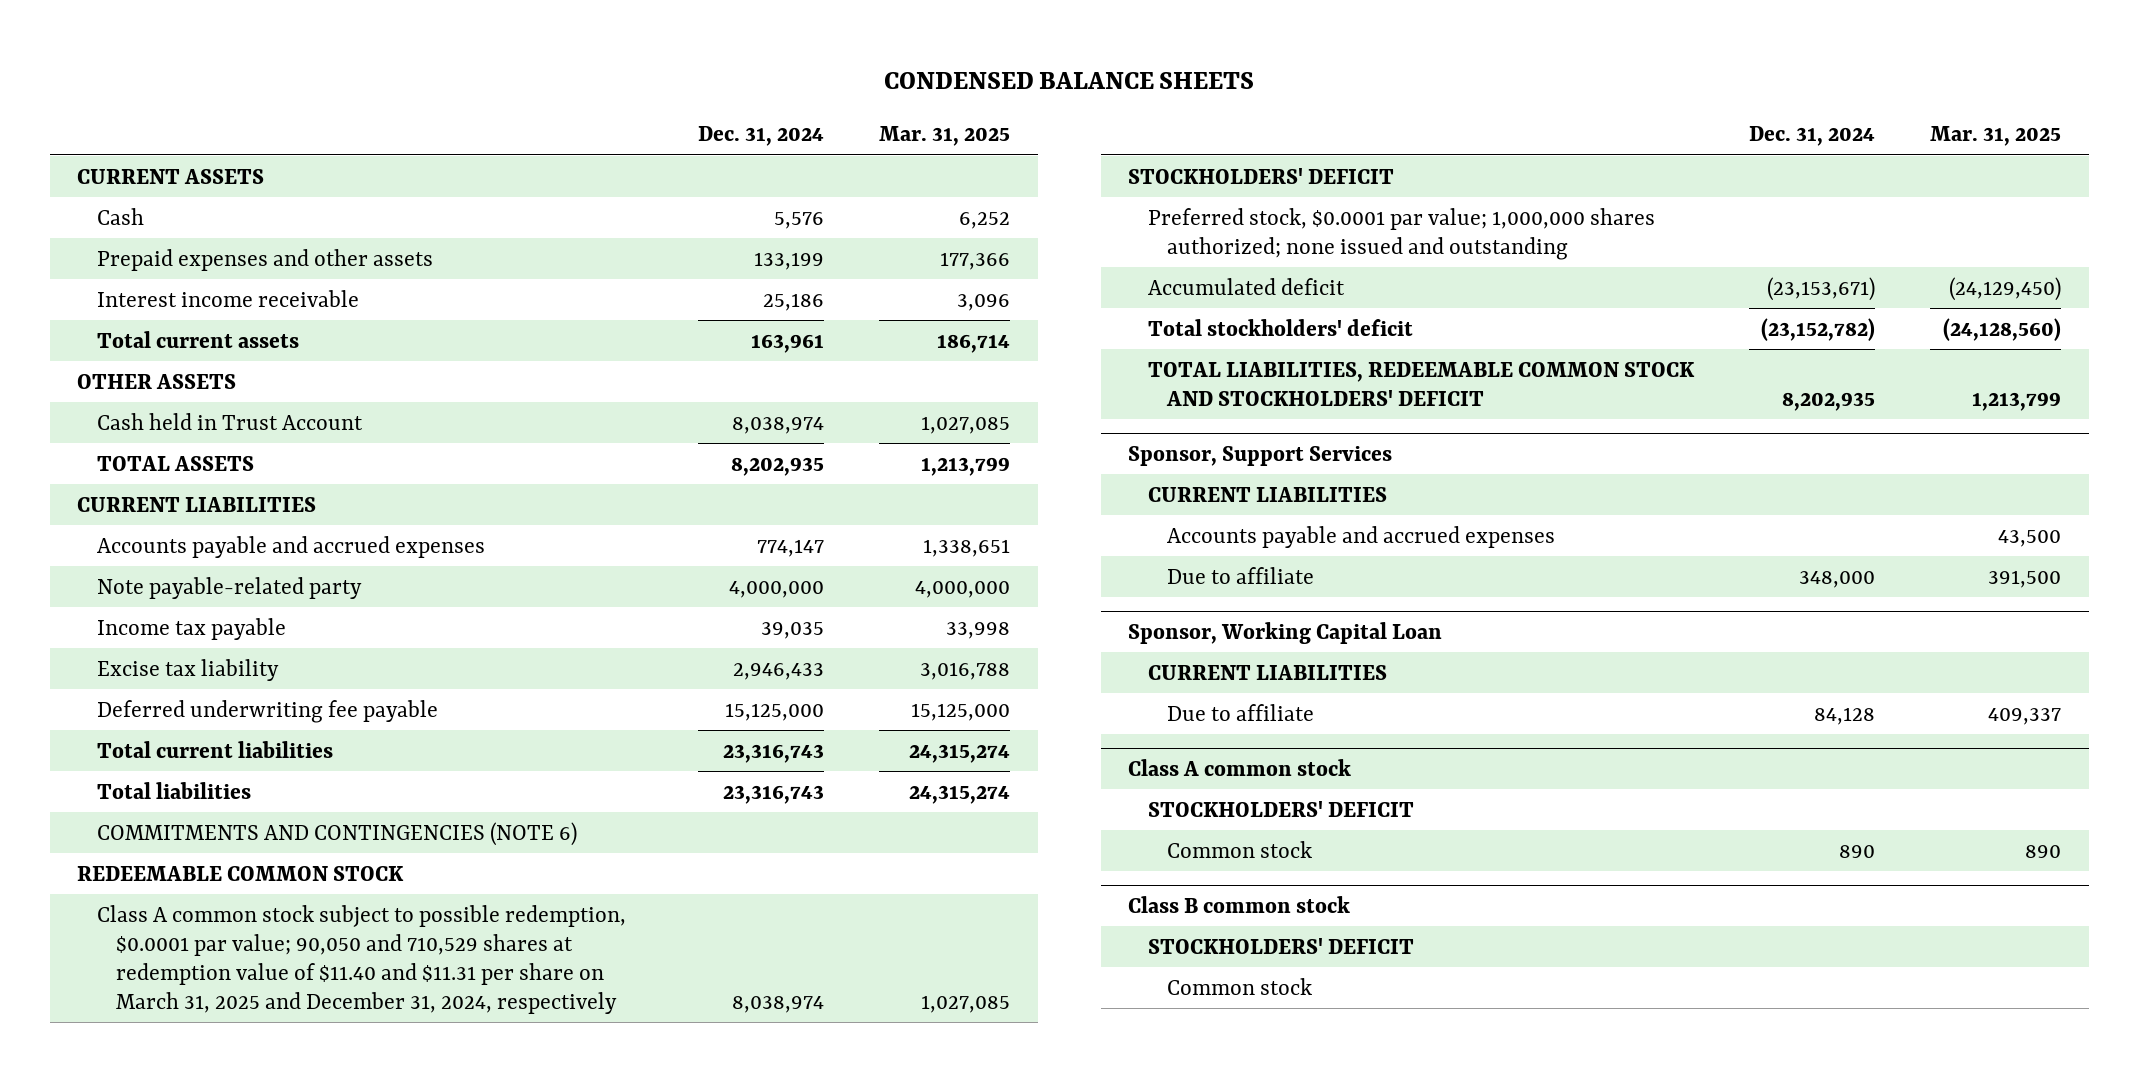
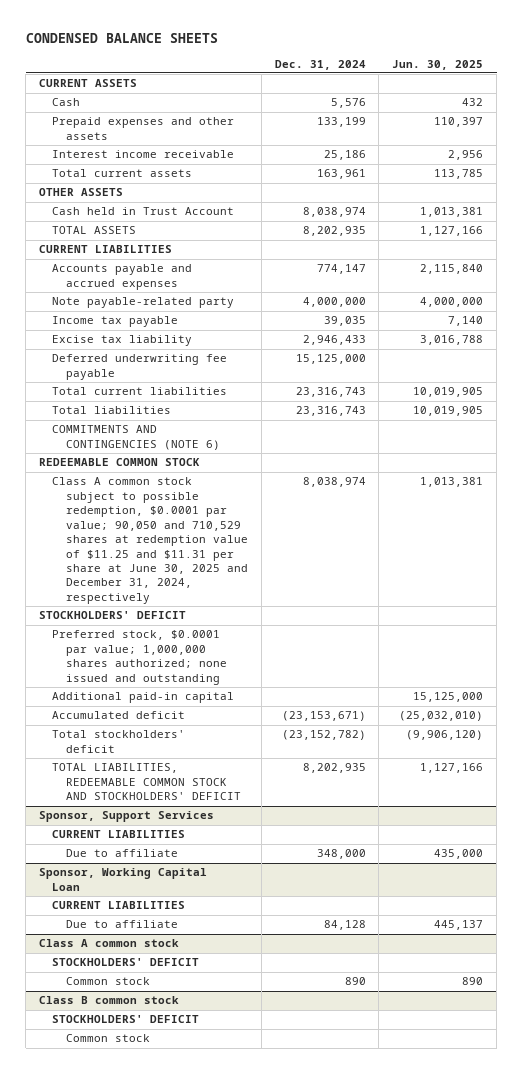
- | Dec. 31, 2024 | Mar. 31, 2025
+ | Dec. 31, 2024 | Jun. 30, 2025
- Class A common stock subject to possible redemption, $0.0001 par value; 90,050 and 710,529 shares at redemption value of $11.40 and $11.31 per share on March 31, 2025 and December 31, 2024, respectively | 8,038,974 | 1,027,085
+ Class A common stock subject to possible redemption, $0.0001 par value; 90,050 and 710,529 shares at redemption value of $11.25 and $11.31 per share at June 30, 2025 and December 31, 2024, respectively | 8,038,974 | 1,013,381
+ Additional paid-in capital | | 15,125,000
@ Sponsor, Support Services
- Accounts payable and accrued expenses | | 43,500

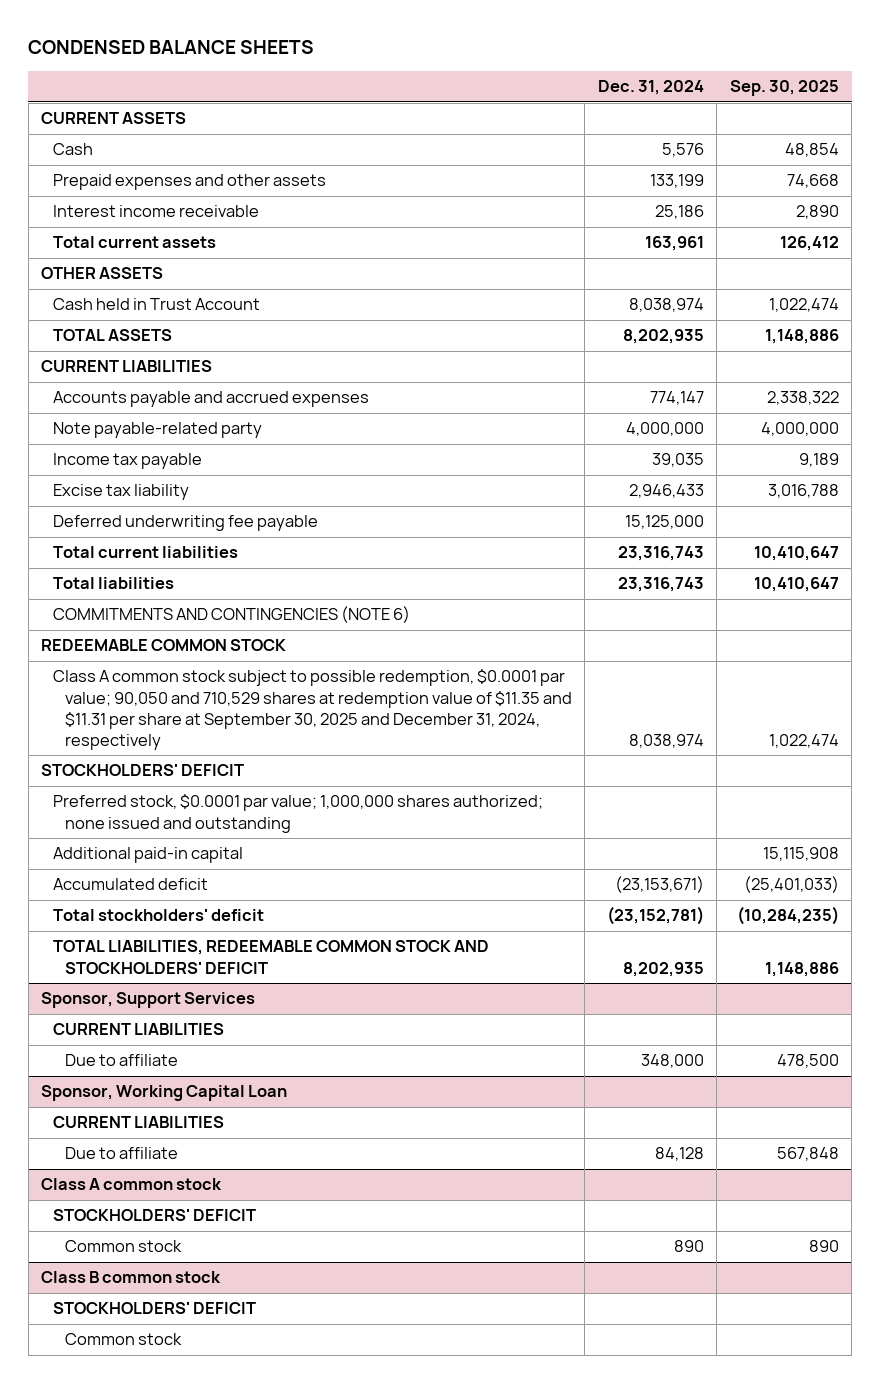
- | Dec. 31, 2024 | Jun. 30, 2025
+ | Dec. 31, 2024 | Sep. 30, 2025
- Class A common stock subject to possible redemption, $0.0001 par value; 90,050 and 710,529 shares at redemption value of $11.25 and $11.31 per share at June 30, 2025 and December 31, 2024, respectively | 8,038,974 | 1,013,381
+ Class A common stock subject to possible redemption, $0.0001 par value; 90,050 and 710,529 shares at redemption value of $11.35 and $11.31 per share at September 30, 2025 and December 31, 2024, respectively | 8,038,974 | 1,022,474
- Total stockholders' deficit | (23,152,782) | (9,906,120)
+ Total stockholders' deficit | (23,152,781) | (10,284,235)

